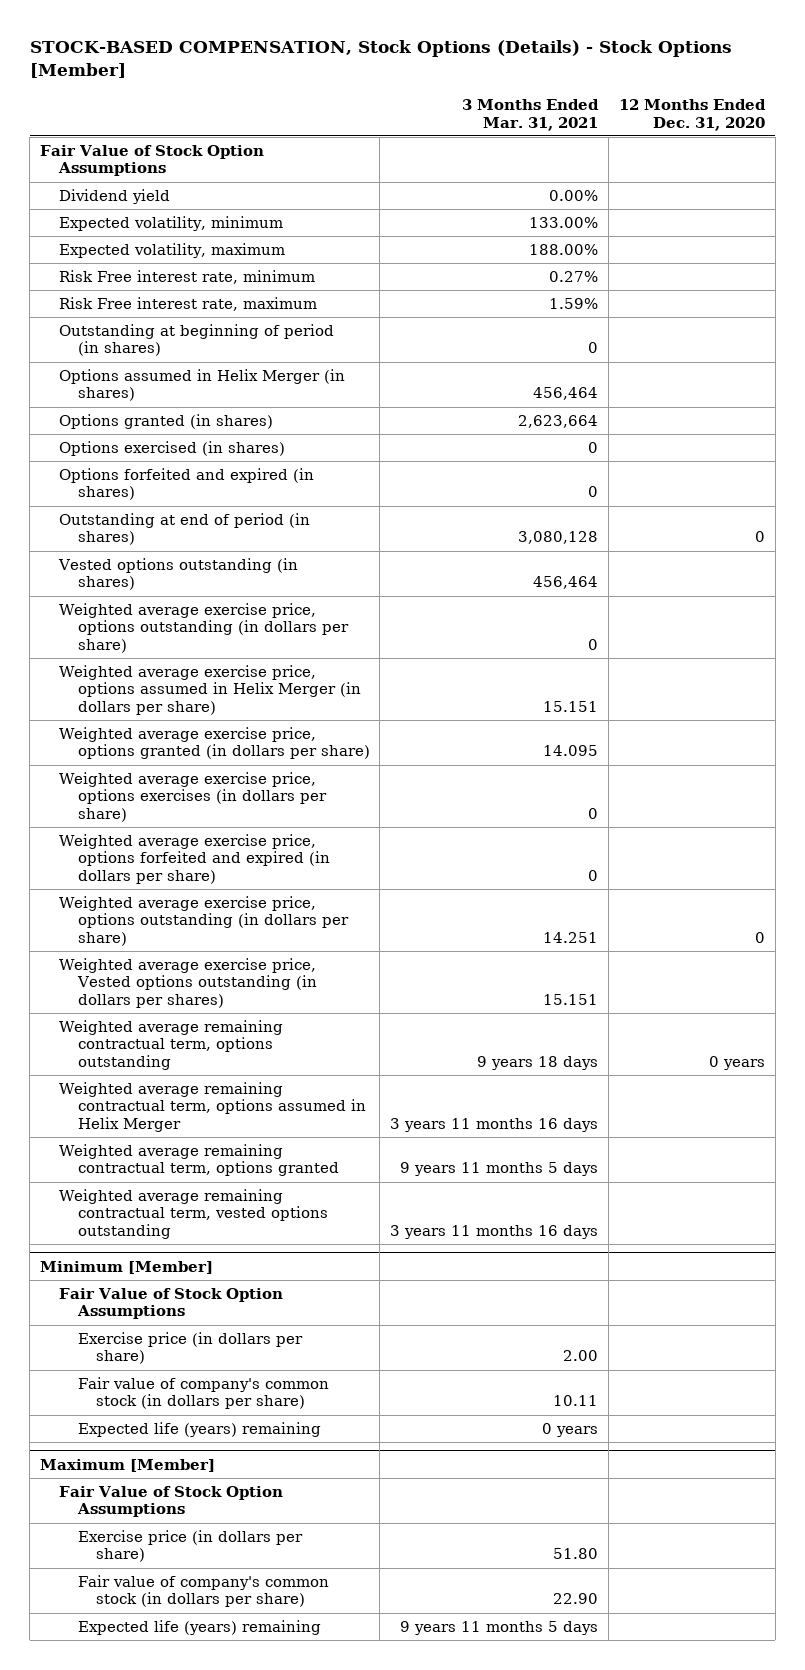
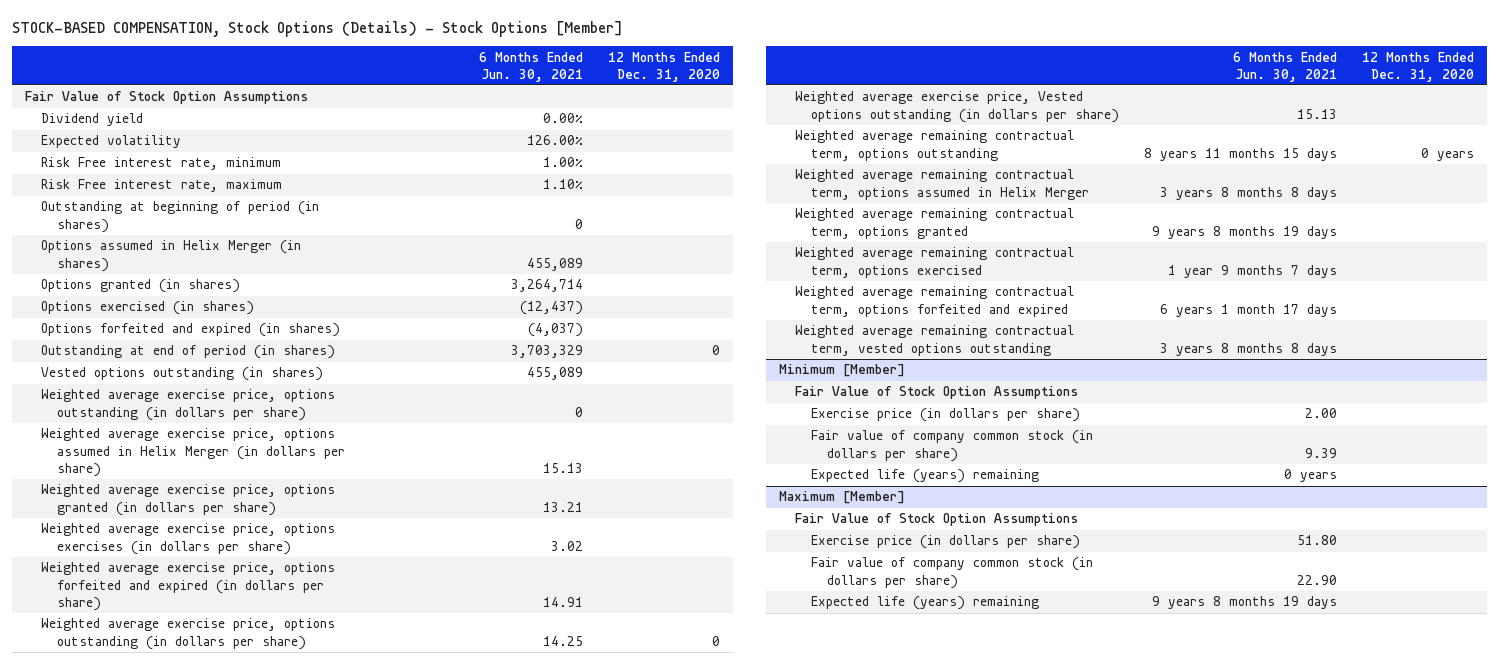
- | 3 Months Ended Mar. 31, 2021 | 12 Months Ended Dec. 31, 2020
+ | 6 Months Ended Jun. 30, 2021 | 12 Months Ended Dec. 31, 2020
- Expected volatility, minimum | 133.00% |
- Expected volatility, maximum | 188.00% |
+ Expected volatility | 126.00% |
- Weighted average exercise price, Vested options outstanding (in dollars per shares) | 15.151 |
+ Weighted average exercise price, Vested options outstanding (in dollars per share) | 15.13 |
+ Weighted average remaining contractual term, options exercised | 1 year 9 months 7 days |
+ Weighted average remaining contractual term, options forfeited and expired | 6 years 1 month 17 days |
@ Minimum [Member]
- Fair value of company's common stock (in dollars per share) | 10.11 |
+ Fair value of company common stock (in dollars per share) | 9.39 |
@ Maximum [Member]
- Fair value of company's common stock (in dollars per share) | 22.90 |
+ Fair value of company common stock (in dollars per share) | 22.90 |

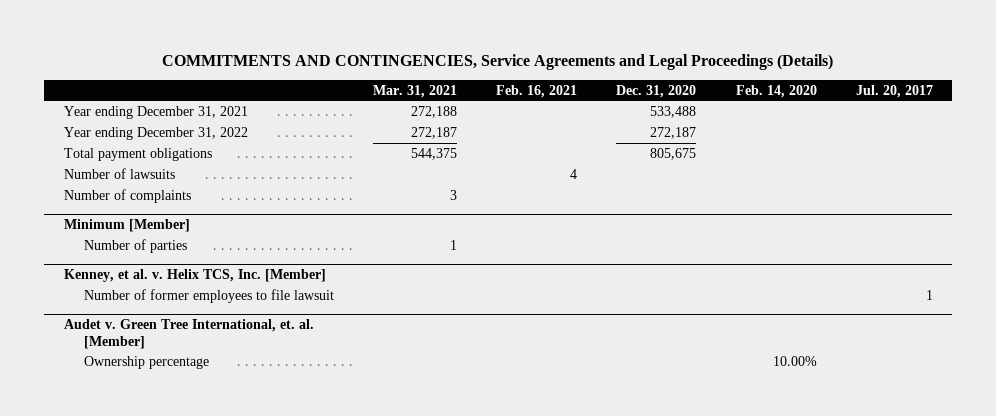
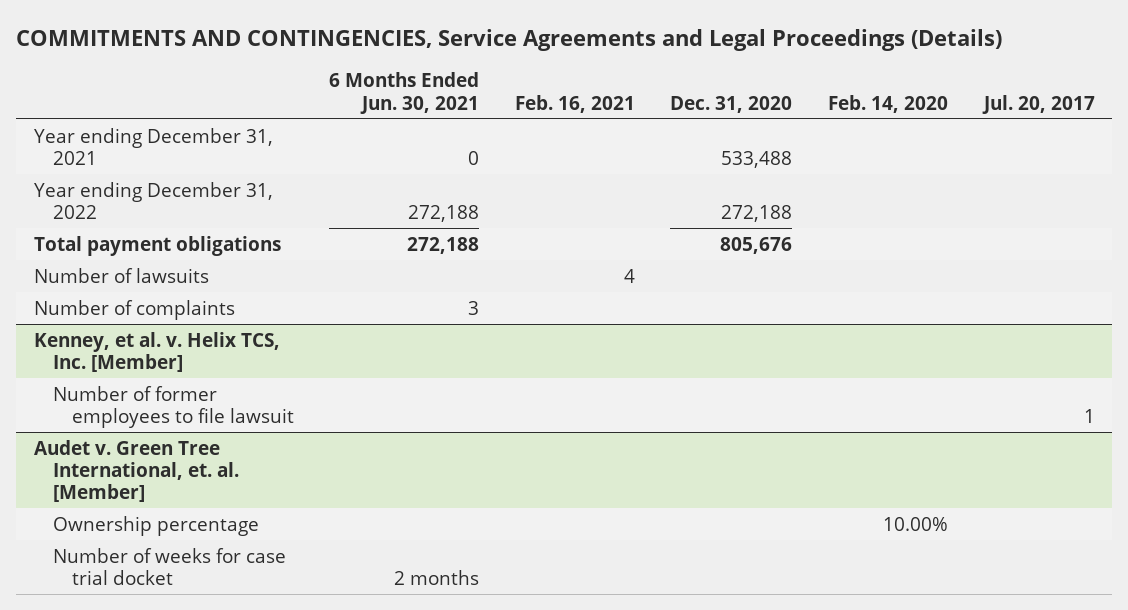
- | Mar. 31, 2021 | Feb. 16, 2021 | Dec. 31, 2020 | Feb. 14, 2020 | Jul. 20, 2017
+ | 6 Months Ended Jun. 30, 2021 | Feb. 16, 2021 | Dec. 31, 2020 | Feb. 14, 2020 | Jul. 20, 2017
- Year ending December 31, 2022 | 272,187 | | 272,187 | |
- Total payment obligations | 544,375 | | 805,675 | |
+ Year ending December 31, 2022 | 272,188 | | 272,188 | |
+ Total payment obligations | 272,188 | | 805,676 | |
- Minimum [Member]
- Number of parties | 1 | | | |
@ Audet v. Green Tree International, et. al. [Member]
+ Number of weeks for case trial docket | 2 months | | | |

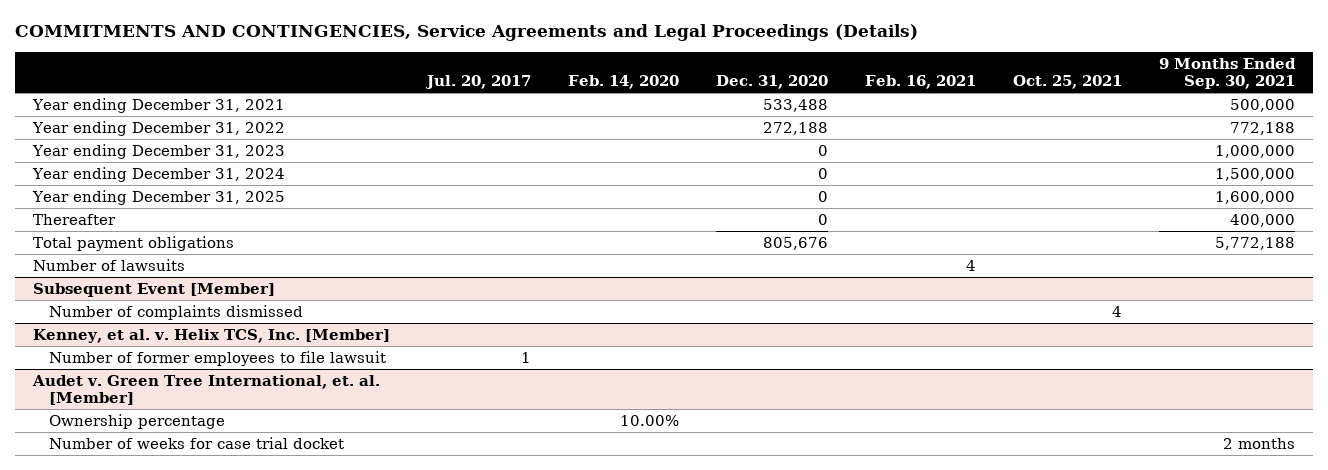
- | 6 Months Ended Jun. 30, 2021 | Feb. 16, 2021 | Dec. 31, 2020 | Feb. 14, 2020 | Jul. 20, 2017
+ | Jul. 20, 2017 | Feb. 14, 2020 | Dec. 31, 2020 | Feb. 16, 2021 | Oct. 25, 2021 | 9 Months Ended Sep. 30, 2021
+ Year ending December 31, 2023 | | | 0 | | | 1,000,000
+ Year ending December 31, 2024 | | | 0 | | | 1,500,000
+ Year ending December 31, 2025 | | | 0 | | | 1,600,000
+ Thereafter | | | 0 | | | 400,000
- Number of complaints | 3 | | | |
+ Subsequent Event [Member]
+ Number of complaints dismissed | | | | | 4 |

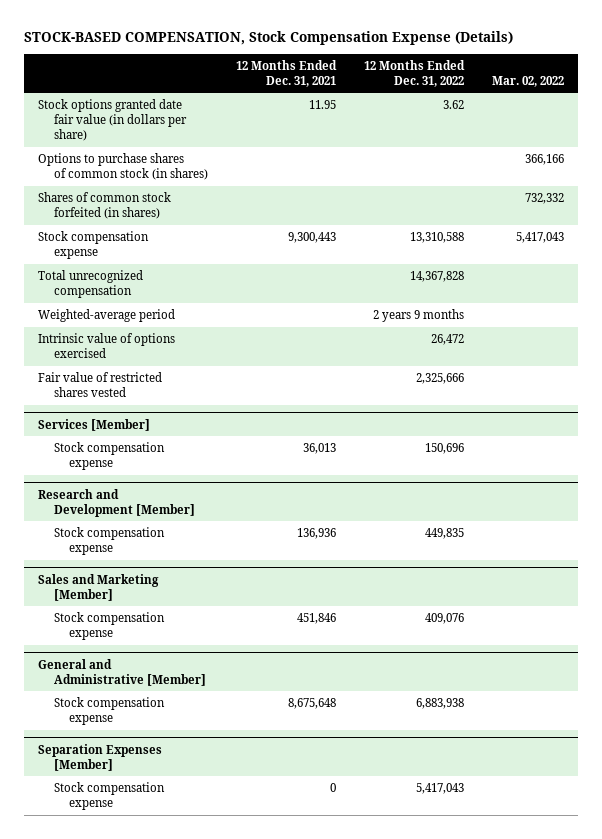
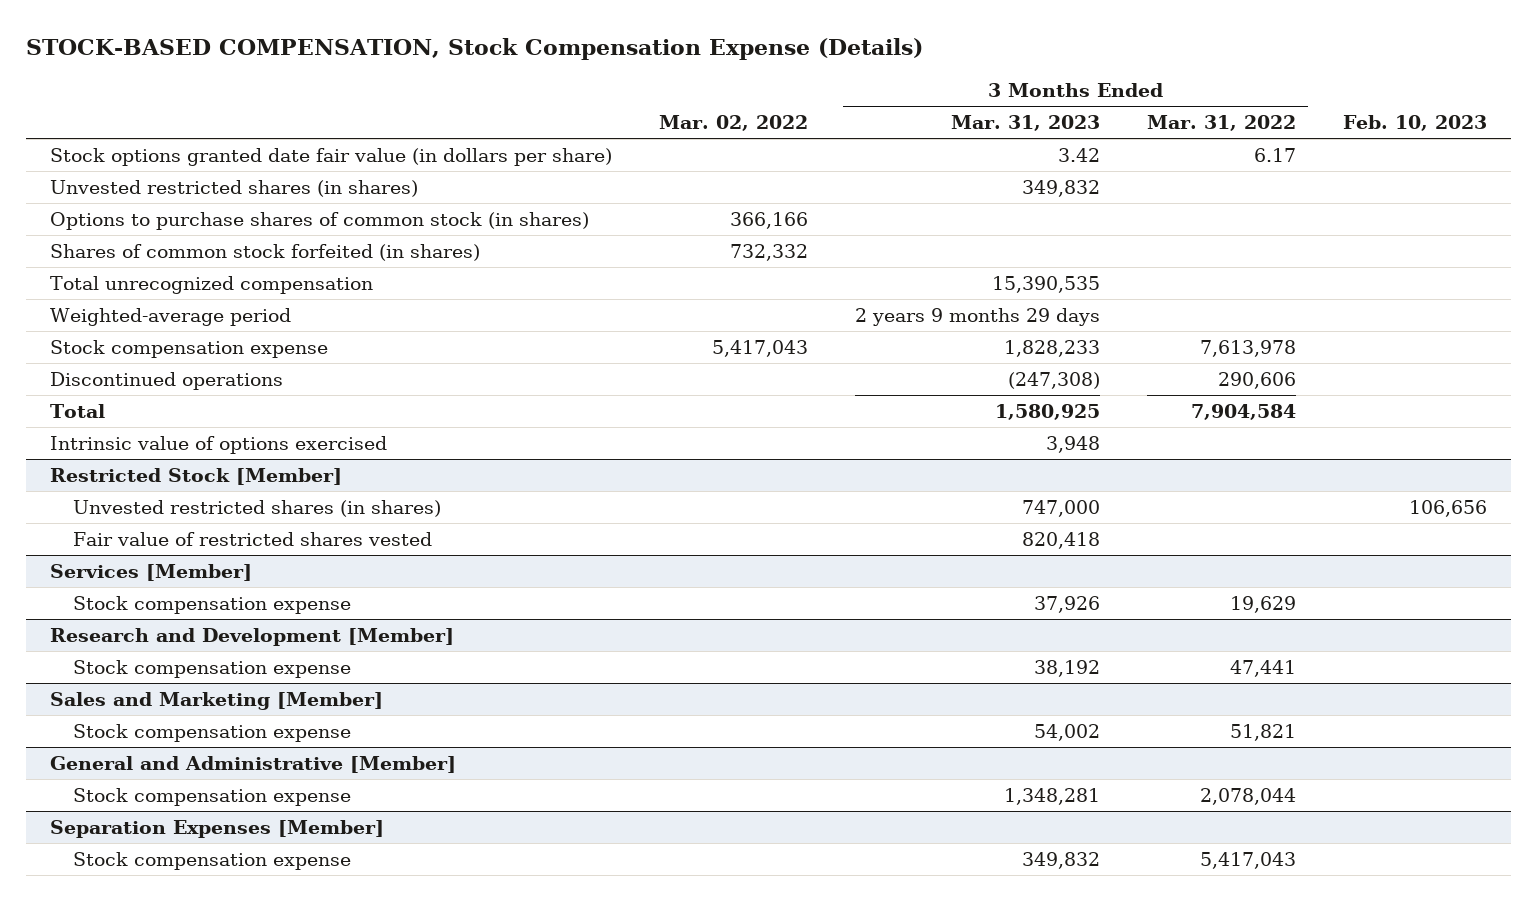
- | 12 Months Ended Dec. 31, 2021 | 12 Months Ended Dec. 31, 2022 | Mar. 02, 2022
+ | Mar. 02, 2022 | 3 Months Ended Mar. 31, 2023 | 3 Months Ended Mar. 31, 2022 | Feb. 10, 2023
+ Unvested restricted shares (in shares) | | 349,832 | |
moved down: Stock compensation expense | 5,417,043 | 1,828,233 | 7,613,978 |
+ Discontinued operations | | (247,308) | 290,606 |
+ Total | | 1,580,925 | 7,904,584 |
- Fair value of restricted shares vested | | 2,325,666 |
+ Restricted Stock [Member]
+ Unvested restricted shares (in shares) | | 747,000 | | 106,656
+ Fair value of restricted shares vested | | 820,418 | |

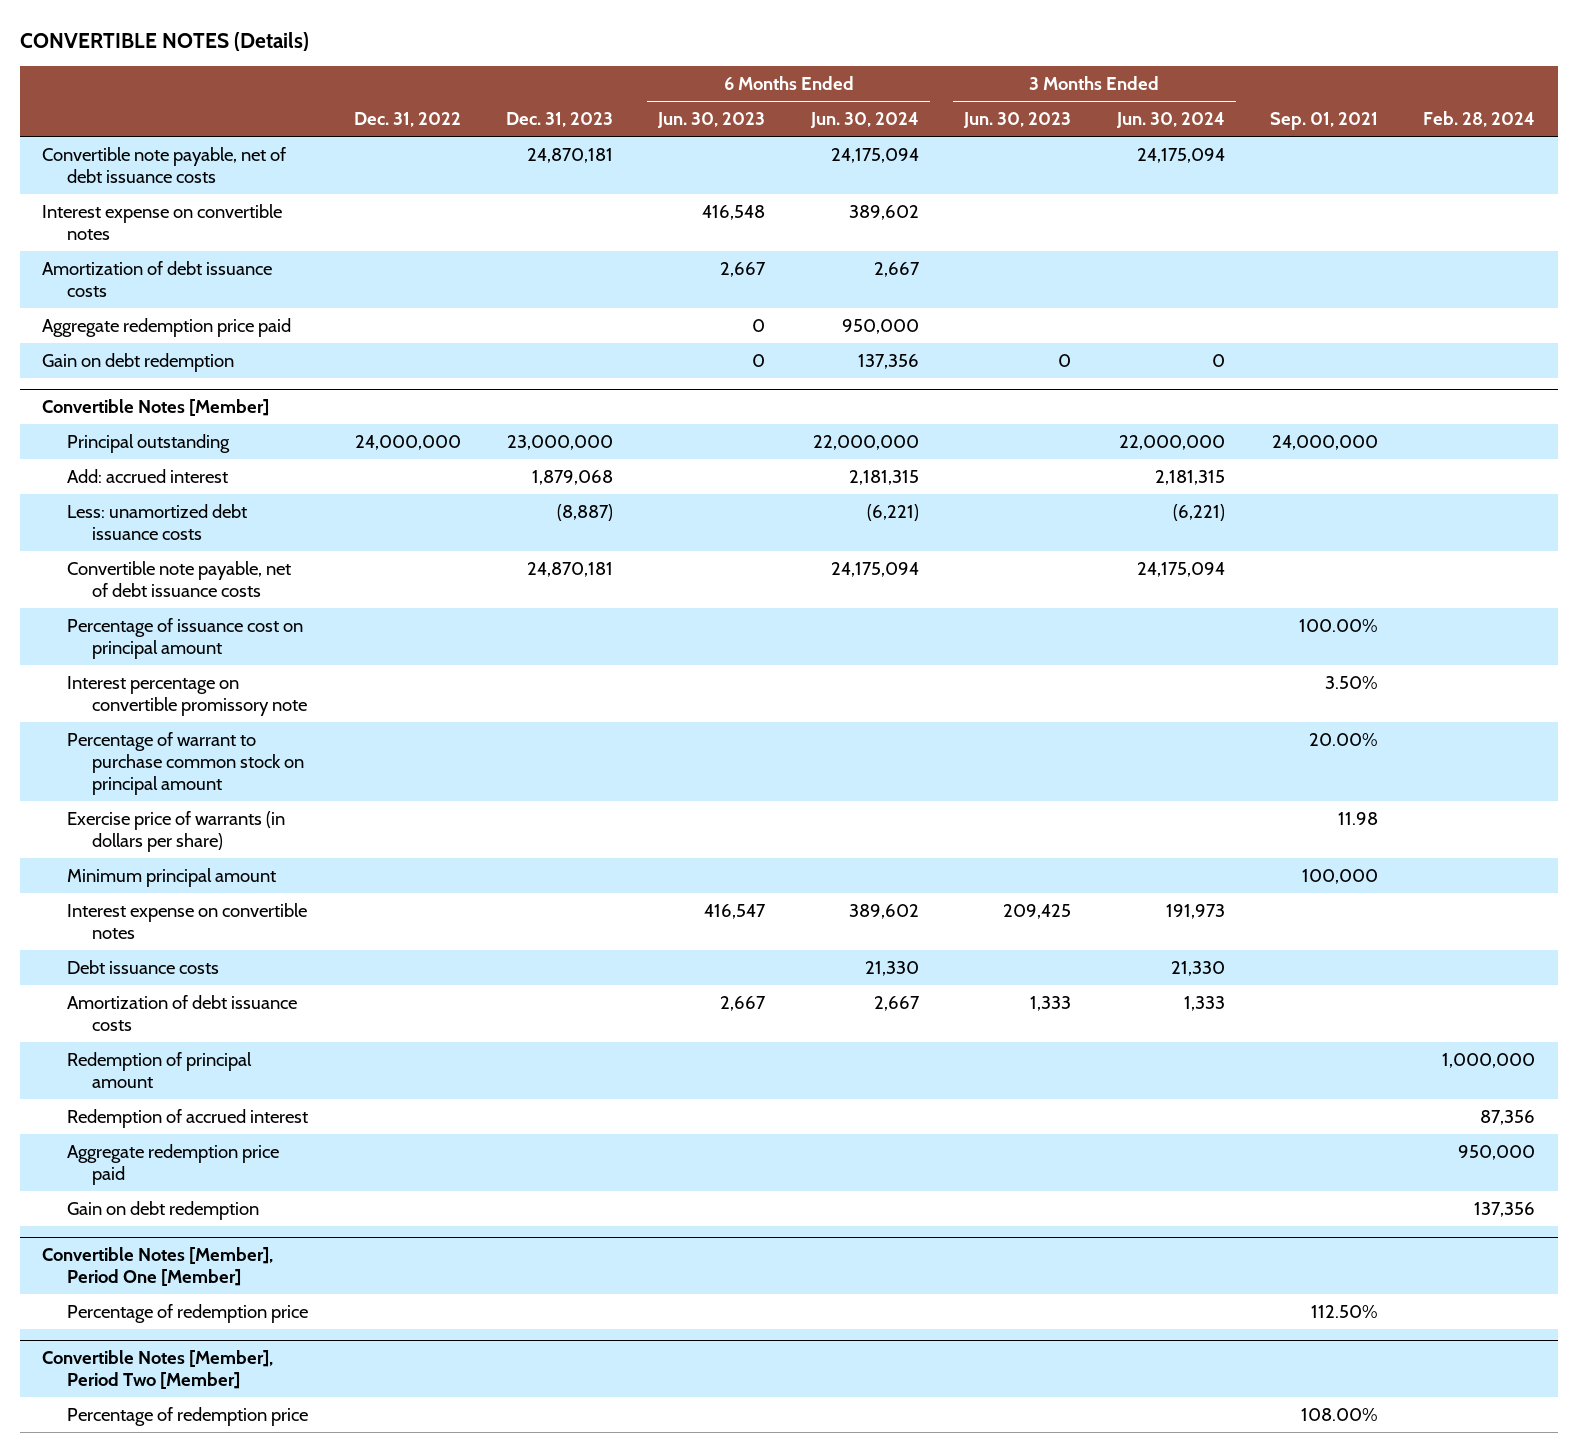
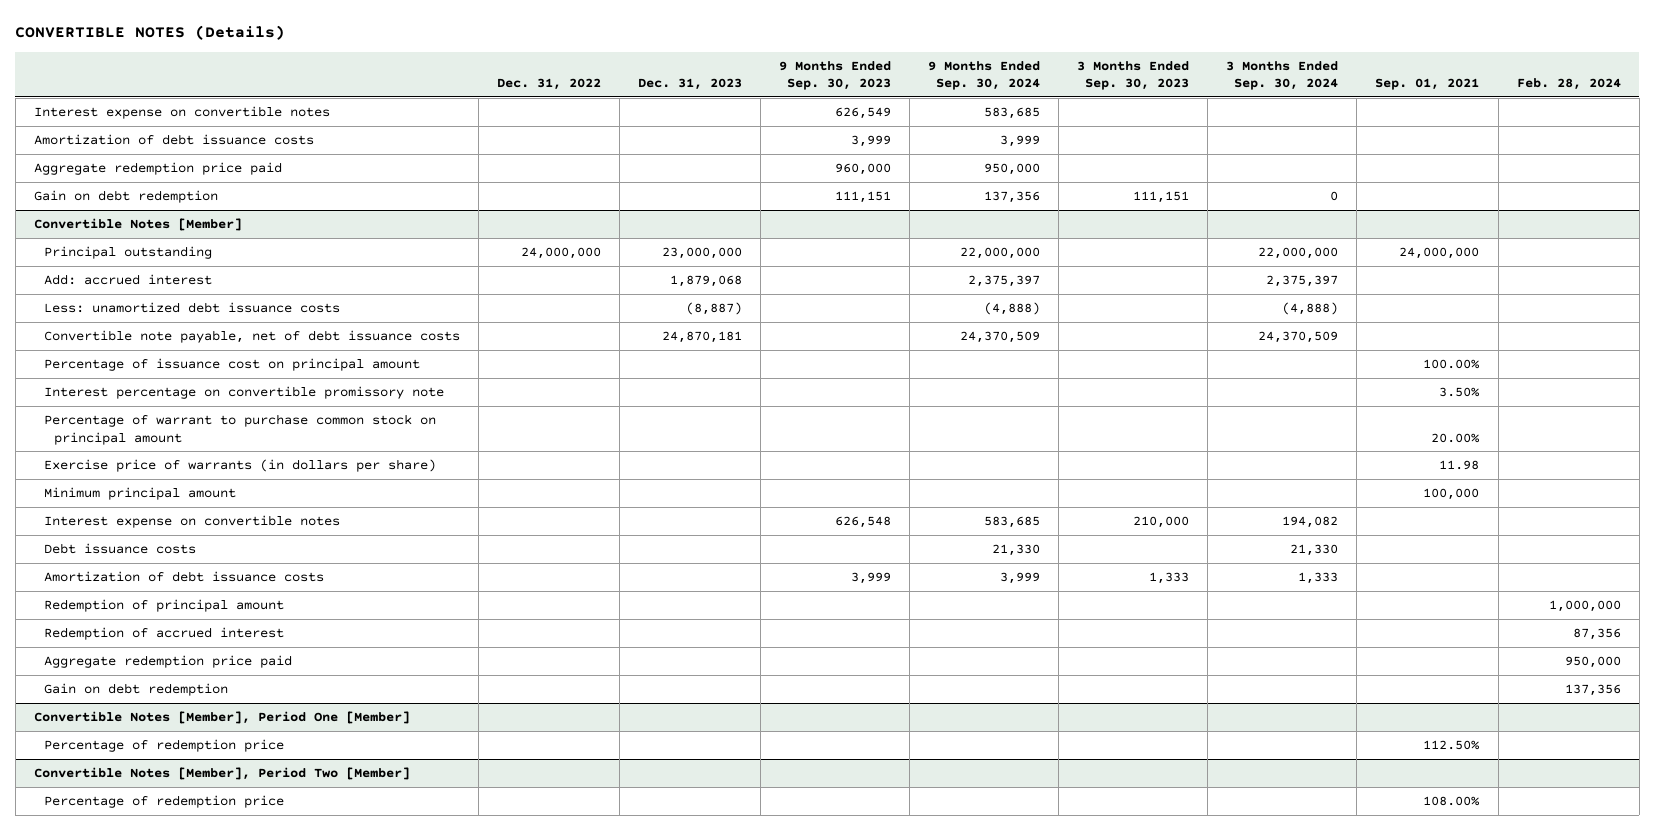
- | Dec. 31, 2022 | Dec. 31, 2023 | 6 Months Ended Jun. 30, 2023 | 6 Months Ended Jun. 30, 2024 | 3 Months Ended Jun. 30, 2023 | 3 Months Ended Jun. 30, 2024 | Sep. 01, 2021 | Feb. 28, 2024
+ | Dec. 31, 2022 | Dec. 31, 2023 | 9 Months Ended Sep. 30, 2023 | 9 Months Ended Sep. 30, 2024 | 3 Months Ended Sep. 30, 2023 | 3 Months Ended Sep. 30, 2024 | Sep. 01, 2021 | Feb. 28, 2024
- Convertible note payable, net of debt issuance costs | | 24,870,181 | | 24,175,094 | | 24,175,094 | |

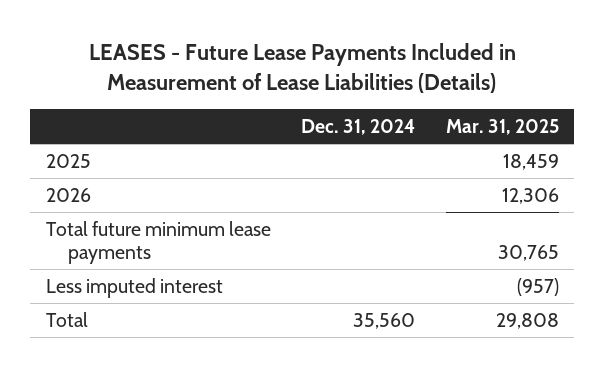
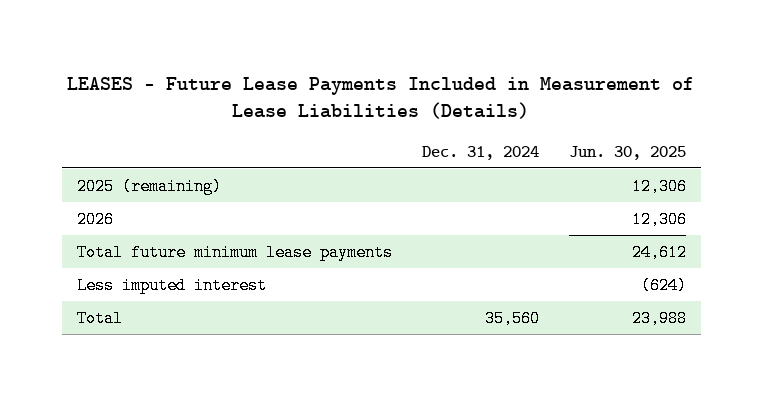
- | Dec. 31, 2024 | Mar. 31, 2025
+ | Dec. 31, 2024 | Jun. 30, 2025
- 2025 | | 18,459
+ 2025 (remaining) | | 12,306

